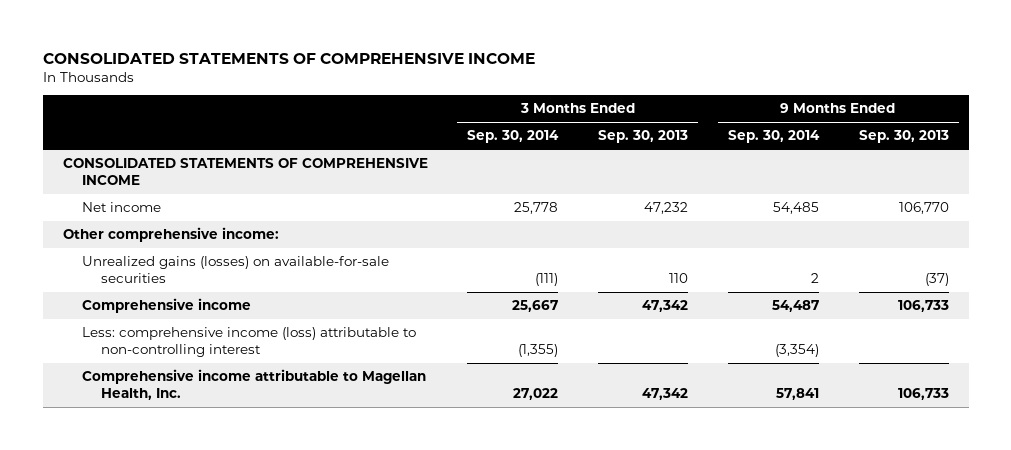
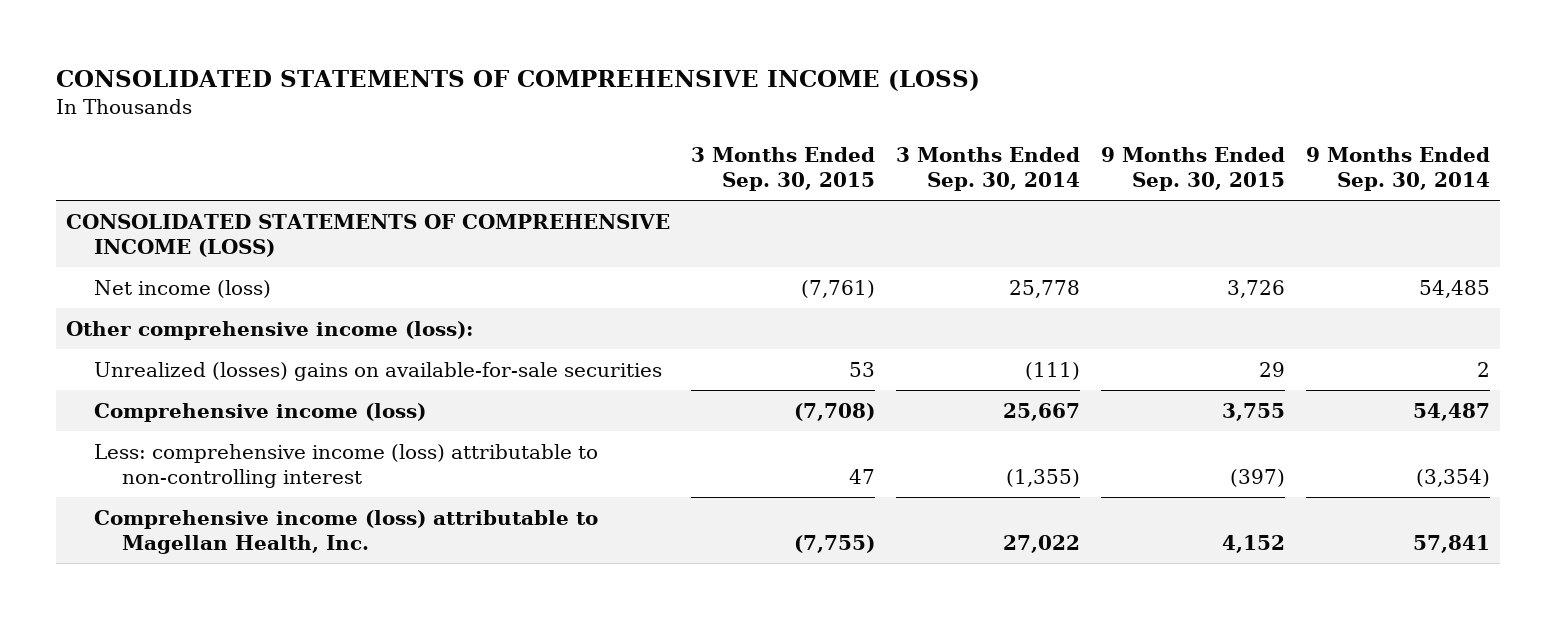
- CONSOLIDATED STATEMENTS OF COMPREHENSIVE INCOME
+ CONSOLIDATED STATEMENTS OF COMPREHENSIVE INCOME (LOSS)
- | 3 Months Ended Sep. 30, 2014 | 3 Months Ended Sep. 30, 2013 | 9 Months Ended Sep. 30, 2014 | 9 Months Ended Sep. 30, 2013
+ | 3 Months Ended Sep. 30, 2015 | 3 Months Ended Sep. 30, 2014 | 9 Months Ended Sep. 30, 2015 | 9 Months Ended Sep. 30, 2014
- CONSOLIDATED STATEMENTS OF COMPREHENSIVE INCOME
- Net income | 25,778 | 47,232 | 54,485 | 106,770
- Other comprehensive income:
- Unrealized gains (losses) on available-for-sale securities | (111) | 110 | 2 | (37)
- Comprehensive income | 25,667 | 47,342 | 54,487 | 106,733
+ CONSOLIDATED STATEMENTS OF COMPREHENSIVE INCOME (LOSS)
+ Net income (loss) | (7,761) | 25,778 | 3,726 | 54,485
+ Other comprehensive income (loss):
+ Unrealized (losses) gains on available-for-sale securities | 53 | (111) | 29 | 2
+ Comprehensive income (loss) | (7,708) | 25,667 | 3,755 | 54,487
- Comprehensive income attributable to Magellan Health, Inc. | 27,022 | 47,342 | 57,841 | 106,733
+ Comprehensive income (loss) attributable to Magellan Health, Inc. | (7,755) | 27,022 | 4,152 | 57,841

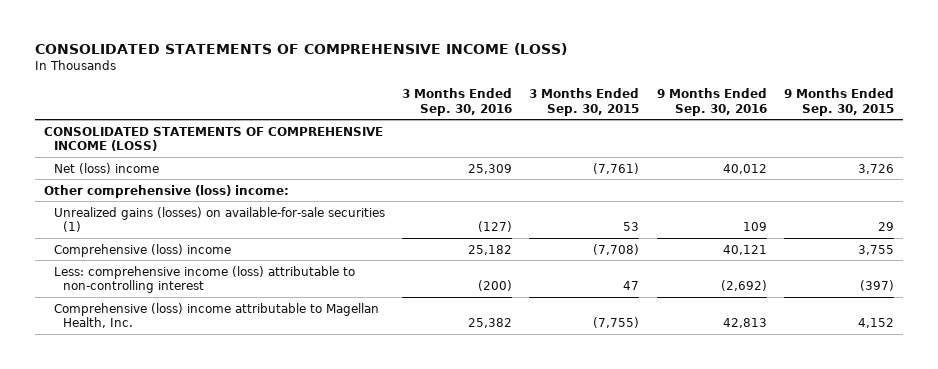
- | 3 Months Ended Sep. 30, 2015 | 3 Months Ended Sep. 30, 2014 | 9 Months Ended Sep. 30, 2015 | 9 Months Ended Sep. 30, 2014
+ | 3 Months Ended Sep. 30, 2016 | 3 Months Ended Sep. 30, 2015 | 9 Months Ended Sep. 30, 2016 | 9 Months Ended Sep. 30, 2015
- Net income (loss) | (7,761) | 25,778 | 3,726 | 54,485
- Other comprehensive income (loss):
- Unrealized (losses) gains on available-for-sale securities | 53 | (111) | 29 | 2
- Comprehensive income (loss) | (7,708) | 25,667 | 3,755 | 54,487
+ Net (loss) income | 25,309 | (7,761) | 40,012 | 3,726
+ Other comprehensive (loss) income:
+ Unrealized gains (losses) on available-for-sale securities (1) | (127) | 53 | 109 | 29
+ Comprehensive (loss) income | 25,182 | (7,708) | 40,121 | 3,755
- Comprehensive income (loss) attributable to Magellan Health, Inc. | (7,755) | 27,022 | 4,152 | 57,841
+ Comprehensive (loss) income attributable to Magellan Health, Inc. | 25,382 | (7,755) | 42,813 | 4,152

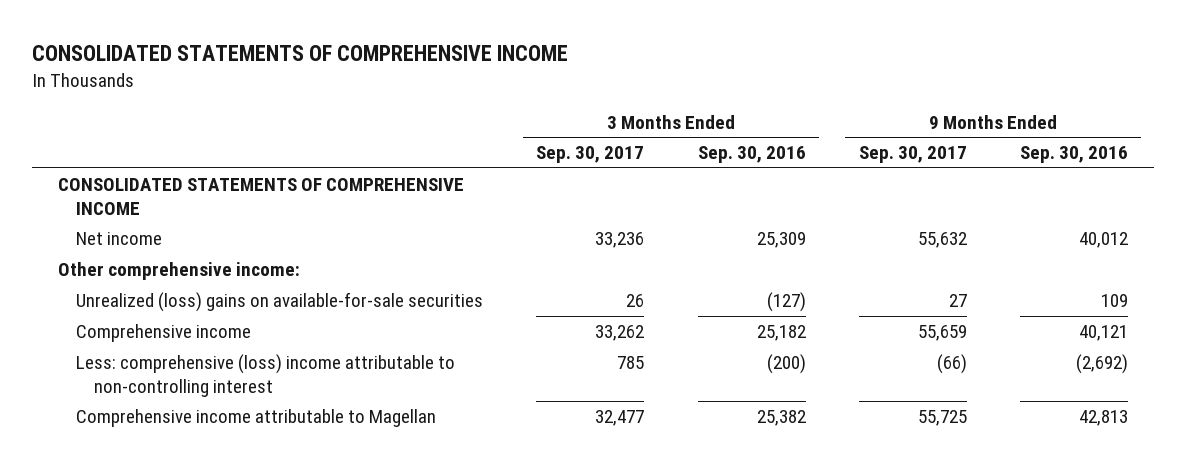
- CONSOLIDATED STATEMENTS OF COMPREHENSIVE INCOME (LOSS)
+ CONSOLIDATED STATEMENTS OF COMPREHENSIVE INCOME
- | 3 Months Ended Sep. 30, 2016 | 3 Months Ended Sep. 30, 2015 | 9 Months Ended Sep. 30, 2016 | 9 Months Ended Sep. 30, 2015
+ | 3 Months Ended Sep. 30, 2017 | 3 Months Ended Sep. 30, 2016 | 9 Months Ended Sep. 30, 2017 | 9 Months Ended Sep. 30, 2016
- CONSOLIDATED STATEMENTS OF COMPREHENSIVE INCOME (LOSS)
- Net (loss) income | 25,309 | (7,761) | 40,012 | 3,726
- Other comprehensive (loss) income:
- Unrealized gains (losses) on available-for-sale securities (1) | (127) | 53 | 109 | 29
- Comprehensive (loss) income | 25,182 | (7,708) | 40,121 | 3,755
- Less: comprehensive income (loss) attributable to non-controlling interest | (200) | 47 | (2,692) | (397)
- Comprehensive (loss) income attributable to Magellan Health, Inc. | 25,382 | (7,755) | 42,813 | 4,152
+ CONSOLIDATED STATEMENTS OF COMPREHENSIVE INCOME
+ Net income | 33,236 | 25,309 | 55,632 | 40,012
+ Other comprehensive income:
+ Unrealized (loss) gains on available-for-sale securities | 26 | (127) | 27 | 109
+ Comprehensive income | 33,262 | 25,182 | 55,659 | 40,121
+ Less: comprehensive (loss) income attributable to non-controlling interest | 785 | (200) | (66) | (2,692)
+ Comprehensive income attributable to Magellan | 32,477 | 25,382 | 55,725 | 42,813

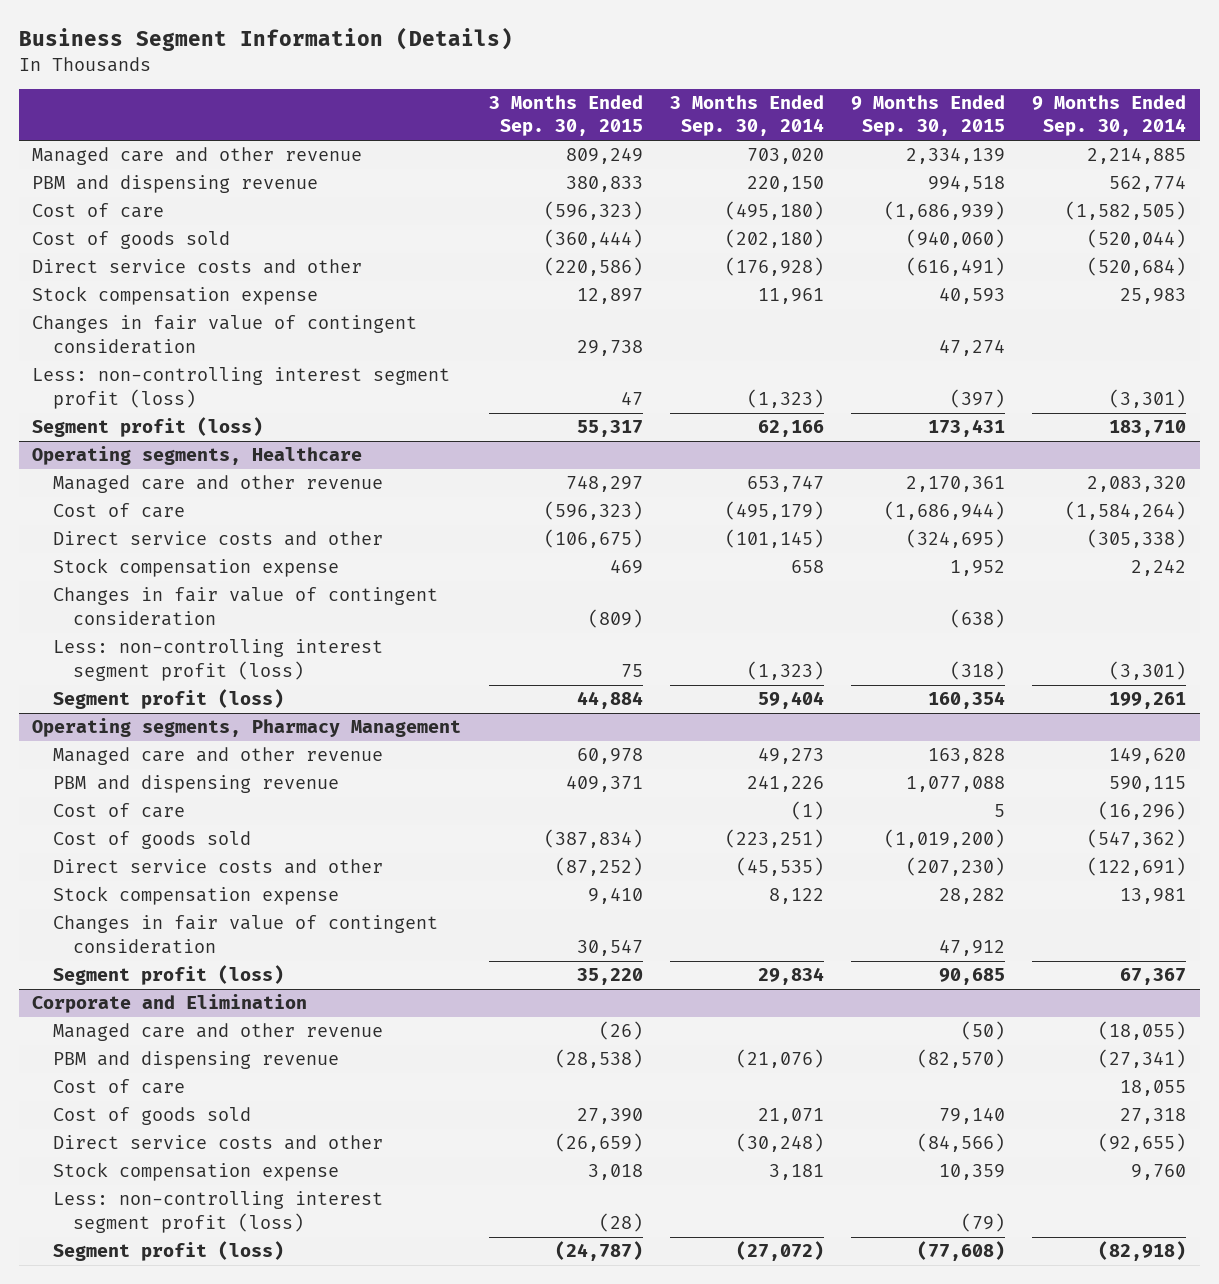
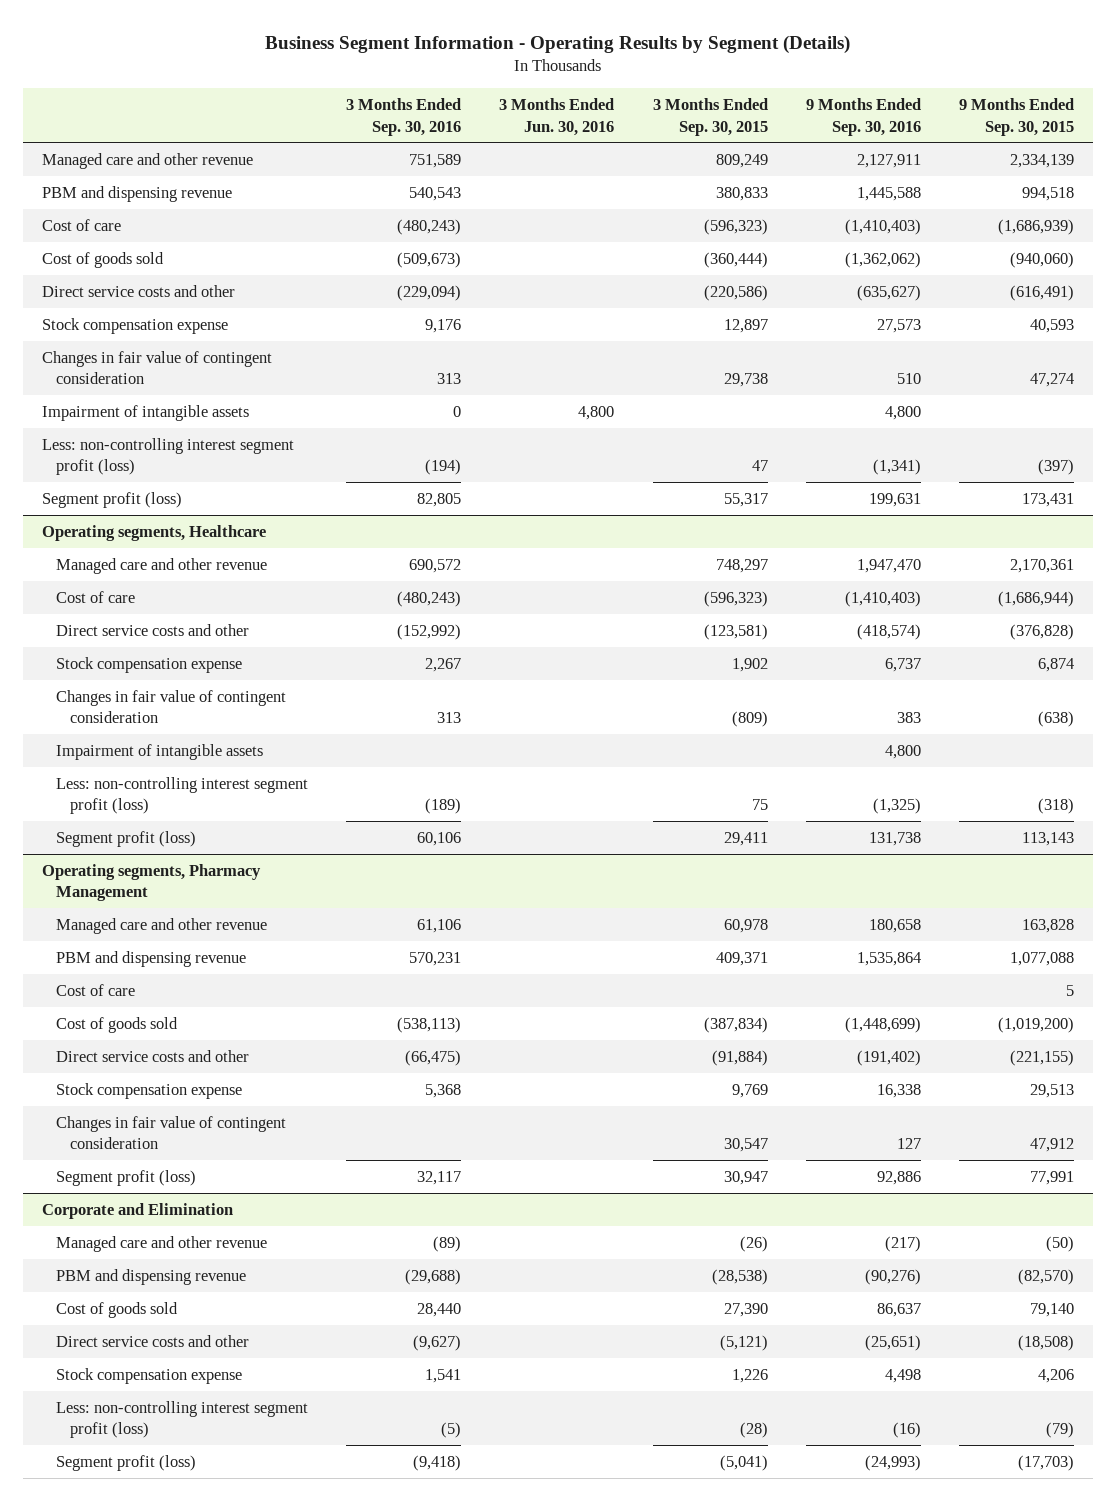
- Business Segment Information (Details)
+ Business Segment Information - Operating Results by Segment (Details)
- | 3 Months Ended Sep. 30, 2015 | 3 Months Ended Sep. 30, 2014 | 9 Months Ended Sep. 30, 2015 | 9 Months Ended Sep. 30, 2014
+ | 3 Months Ended Sep. 30, 2016 | 3 Months Ended Jun. 30, 2016 | 3 Months Ended Sep. 30, 2015 | 9 Months Ended Sep. 30, 2016 | 9 Months Ended Sep. 30, 2015
+ Impairment of intangible assets | 0 | 4,800 | | 4,800 |
@ Operating segments, Healthcare
- Direct service costs and other | (106,675) | (101,145) | (324,695) | (305,338)
- Stock compensation expense | 469 | 658 | 1,952 | 2,242
+ Direct service costs and other | (152,992) | | (123,581) | (418,574) | (376,828)
+ Stock compensation expense | 2,267 | | 1,902 | 6,737 | 6,874
+ Impairment of intangible assets | | | | 4,800 |
- Segment profit (loss) | 44,884 | 59,404 | 160,354 | 199,261
+ Segment profit (loss) | 60,106 | | 29,411 | 131,738 | 113,143
@ Operating segments, Pharmacy Management
- Direct service costs and other | (87,252) | (45,535) | (207,230) | (122,691)
- Stock compensation expense | 9,410 | 8,122 | 28,282 | 13,981
+ Direct service costs and other | (66,475) | | (91,884) | (191,402) | (221,155)
+ Stock compensation expense | 5,368 | | 9,769 | 16,338 | 29,513
- Segment profit (loss) | 35,220 | 29,834 | 90,685 | 67,367
+ Segment profit (loss) | 32,117 | | 30,947 | 92,886 | 77,991
@ Corporate and Elimination
- Cost of care | | | | 18,055
- Direct service costs and other | (26,659) | (30,248) | (84,566) | (92,655)
- Stock compensation expense | 3,018 | 3,181 | 10,359 | 9,760
+ Direct service costs and other | (9,627) | | (5,121) | (25,651) | (18,508)
+ Stock compensation expense | 1,541 | | 1,226 | 4,498 | 4,206
- Segment profit (loss) | (24,787) | (27,072) | (77,608) | (82,918)
+ Segment profit (loss) | (9,418) | | (5,041) | (24,993) | (17,703)

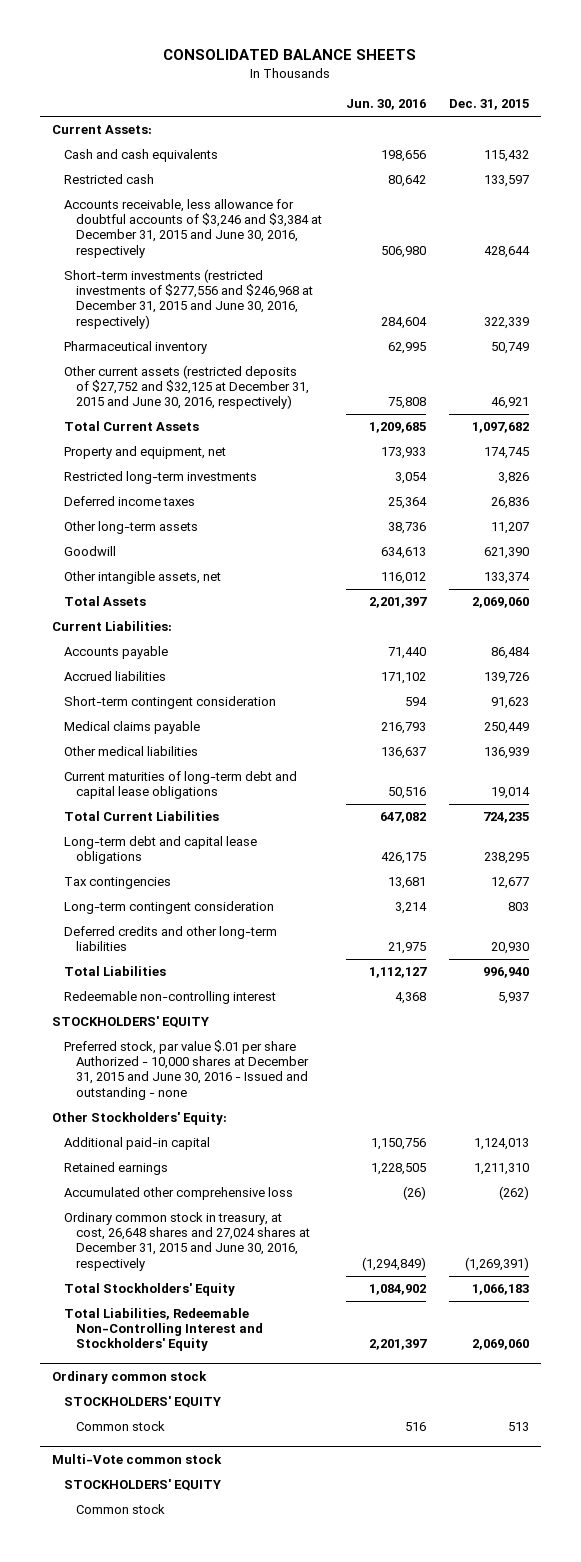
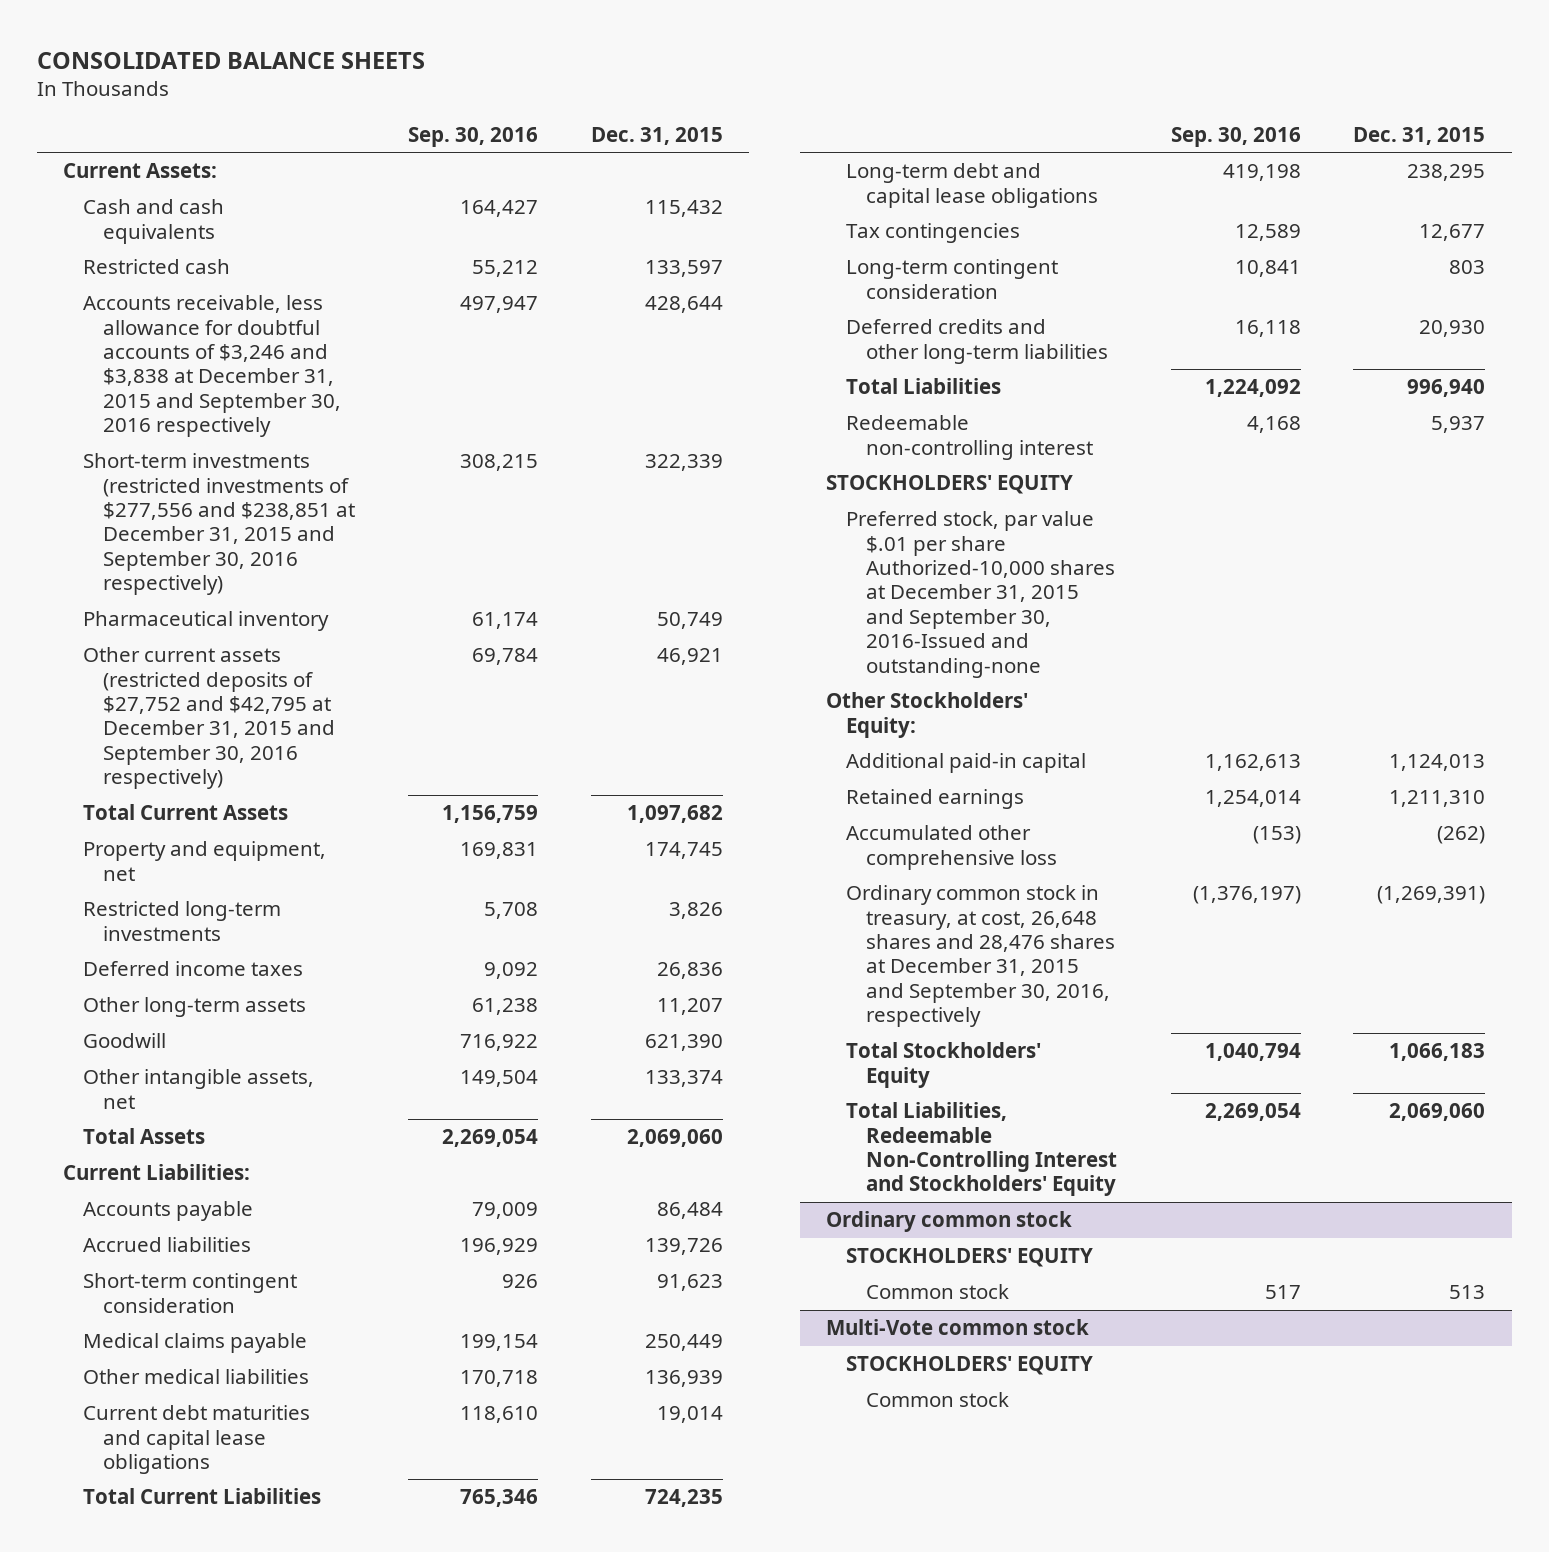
- | Jun. 30, 2016 | Dec. 31, 2015
+ | Sep. 30, 2016 | Dec. 31, 2015
- Accounts receivable, less allowance for doubtful accounts of $3,246 and $3,384 at December 31, 2015 and June 30, 2016, respectively | 506,980 | 428,644
- Short-term investments (restricted investments of $277,556 and $246,968 at December 31, 2015 and June 30, 2016, respectively) | 284,604 | 322,339
+ Accounts receivable, less allowance for doubtful accounts of $3,246 and $3,838 at December 31, 2015 and September 30, 2016 respectively | 497,947 | 428,644
+ Short-term investments (restricted investments of $277,556 and $238,851 at December 31, 2015 and September 30, 2016 respectively) | 308,215 | 322,339
- Other current assets (restricted deposits of $27,752 and $32,125 at December 31, 2015 and June 30, 2016, respectively) | 75,808 | 46,921
+ Other current assets (restricted deposits of $27,752 and $42,795 at December 31, 2015 and September 30, 2016 respectively) | 69,784 | 46,921
- Current maturities of long-term debt and capital lease obligations | 50,516 | 19,014
+ Current debt maturities and capital lease obligations | 118,610 | 19,014
- Preferred stock, par value $.01 per share Authorized - 10,000 shares at December 31, 2015 and June 30, 2016 - Issued and outstanding - none
+ Preferred stock, par value $.01 per share Authorized-10,000 shares at December 31, 2015 and September 30, 2016-Issued and outstanding-none
- Ordinary common stock in treasury, at cost, 26,648 shares and 27,024 shares at December 31, 2015 and June 30, 2016, respectively | (1,294,849) | (1,269,391)
+ Ordinary common stock in treasury, at cost, 26,648 shares and 28,476 shares at December 31, 2015 and September 30, 2016, respectively | (1,376,197) | (1,269,391)

